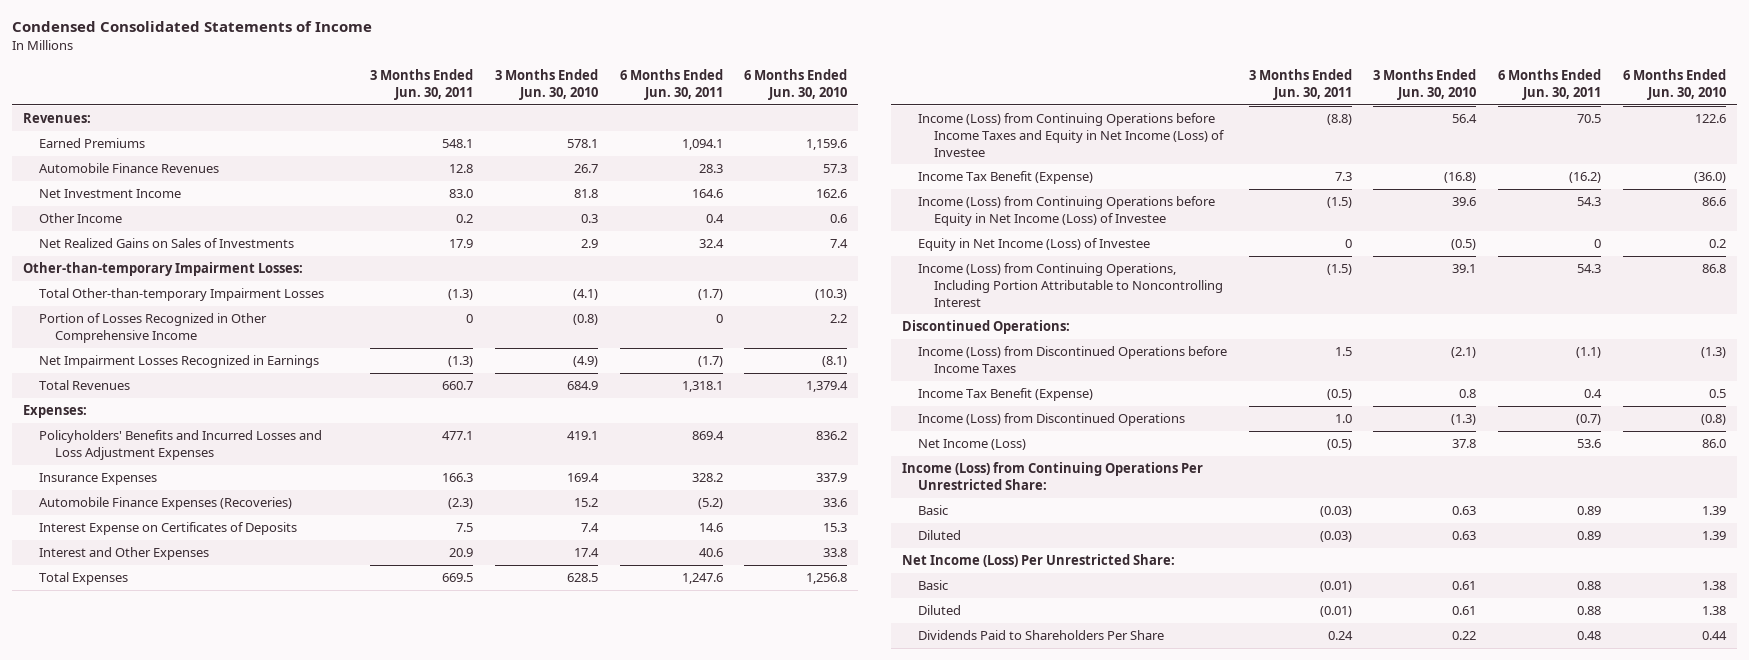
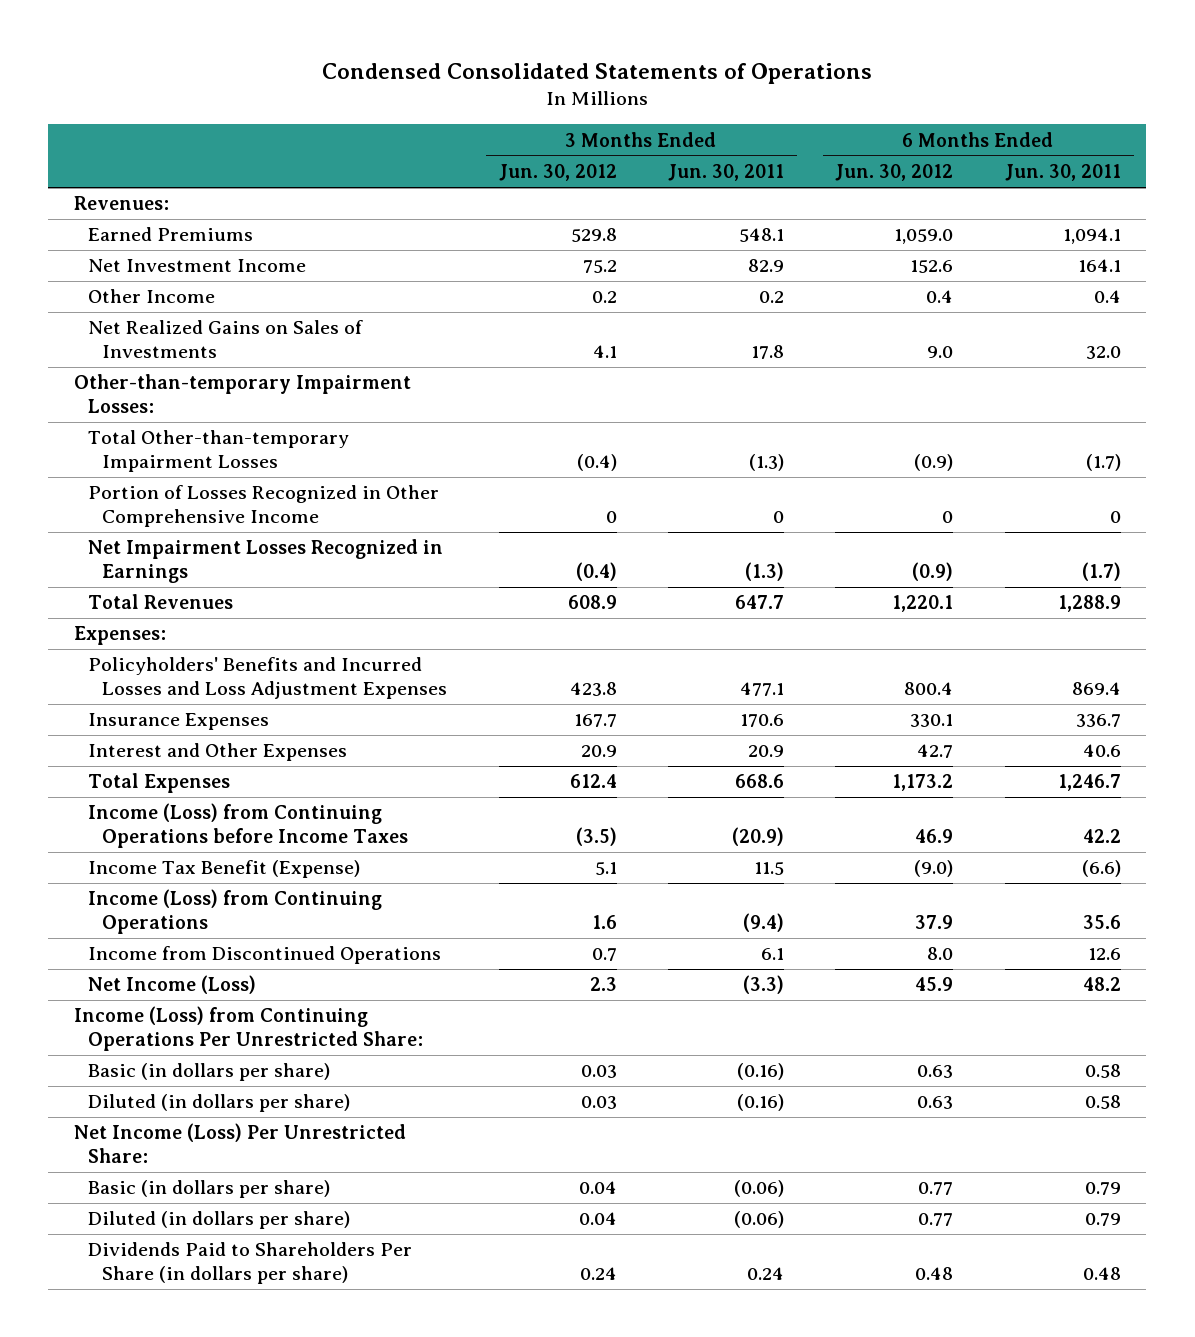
- Condensed Consolidated Statements of Income
+ Condensed Consolidated Statements of Operations
- | 3 Months Ended Jun. 30, 2011 | 3 Months Ended Jun. 30, 2010 | 6 Months Ended Jun. 30, 2011 | 6 Months Ended Jun. 30, 2010
+ | 3 Months Ended Jun. 30, 2012 | 3 Months Ended Jun. 30, 2011 | 6 Months Ended Jun. 30, 2012 | 6 Months Ended Jun. 30, 2011
- Automobile Finance Revenues | 12.8 | 26.7 | 28.3 | 57.3
- Net Investment Income | 83.0 | 81.8 | 164.6 | 162.6
+ Net Investment Income | 75.2 | 82.9 | 152.6 | 164.1
- Net Realized Gains on Sales of Investments | 17.9 | 2.9 | 32.4 | 7.4
+ Net Realized Gains on Sales of Investments | 4.1 | 17.8 | 9.0 | 32.0
- Total Revenues | 660.7 | 684.9 | 1,318.1 | 1,379.4
+ Total Revenues | 608.9 | 647.7 | 1,220.1 | 1,288.9
- Insurance Expenses | 166.3 | 169.4 | 328.2 | 337.9
- Automobile Finance Expenses (Recoveries) | (2.3) | 15.2 | (5.2) | 33.6
- Interest Expense on Certificates of Deposits | 7.5 | 7.4 | 14.6 | 15.3
+ Insurance Expenses | 167.7 | 170.6 | 330.1 | 336.7
- Total Expenses | 669.5 | 628.5 | 1,247.6 | 1,256.8
- Income (Loss) from Continuing Operations before Income Taxes and Equity in Net Income (Loss) of Investee | (8.8) | 56.4 | 70.5 | 122.6
- Income Tax Benefit (Expense) | 7.3 | (16.8) | (16.2) | (36.0)
- Income (Loss) from Continuing Operations before Equity in Net Income (Loss) of Investee | (1.5) | 39.6 | 54.3 | 86.6
- Equity in Net Income (Loss) of Investee | 0 | (0.5) | 0 | 0.2
- Income (Loss) from Continuing Operations, Including Portion Attributable to Noncontrolling Interest | (1.5) | 39.1 | 54.3 | 86.8
- Discontinued Operations:
- Income (Loss) from Discontinued Operations before Income Taxes | 1.5 | (2.1) | (1.1) | (1.3)
- Income Tax Benefit (Expense) | (0.5) | 0.8 | 0.4 | 0.5
- Income (Loss) from Discontinued Operations | 1.0 | (1.3) | (0.7) | (0.8)
- Net Income (Loss) | (0.5) | 37.8 | 53.6 | 86.0
+ Total Expenses | 612.4 | 668.6 | 1,173.2 | 1,246.7
+ Income (Loss) from Continuing Operations before Income Taxes | (3.5) | (20.9) | 46.9 | 42.2
+ Income Tax Benefit (Expense) | 5.1 | 11.5 | (9.0) | (6.6)
+ Income (Loss) from Continuing Operations | 1.6 | (9.4) | 37.9 | 35.6
+ Income from Discontinued Operations | 0.7 | 6.1 | 8.0 | 12.6
+ Net Income (Loss) | 2.3 | (3.3) | 45.9 | 48.2
- Basic | (0.03) | 0.63 | 0.89 | 1.39
- Diluted | (0.03) | 0.63 | 0.89 | 1.39
+ Basic (in dollars per share) | 0.03 | (0.16) | 0.63 | 0.58
+ Diluted (in dollars per share) | 0.03 | (0.16) | 0.63 | 0.58
- Basic | (0.01) | 0.61 | 0.88 | 1.38
- Diluted | (0.01) | 0.61 | 0.88 | 1.38
- Dividends Paid to Shareholders Per Share | 0.24 | 0.22 | 0.48 | 0.44
+ Basic (in dollars per share) | 0.04 | (0.06) | 0.77 | 0.79
+ Diluted (in dollars per share) | 0.04 | (0.06) | 0.77 | 0.79
+ Dividends Paid to Shareholders Per Share (in dollars per share) | 0.24 | 0.24 | 0.48 | 0.48

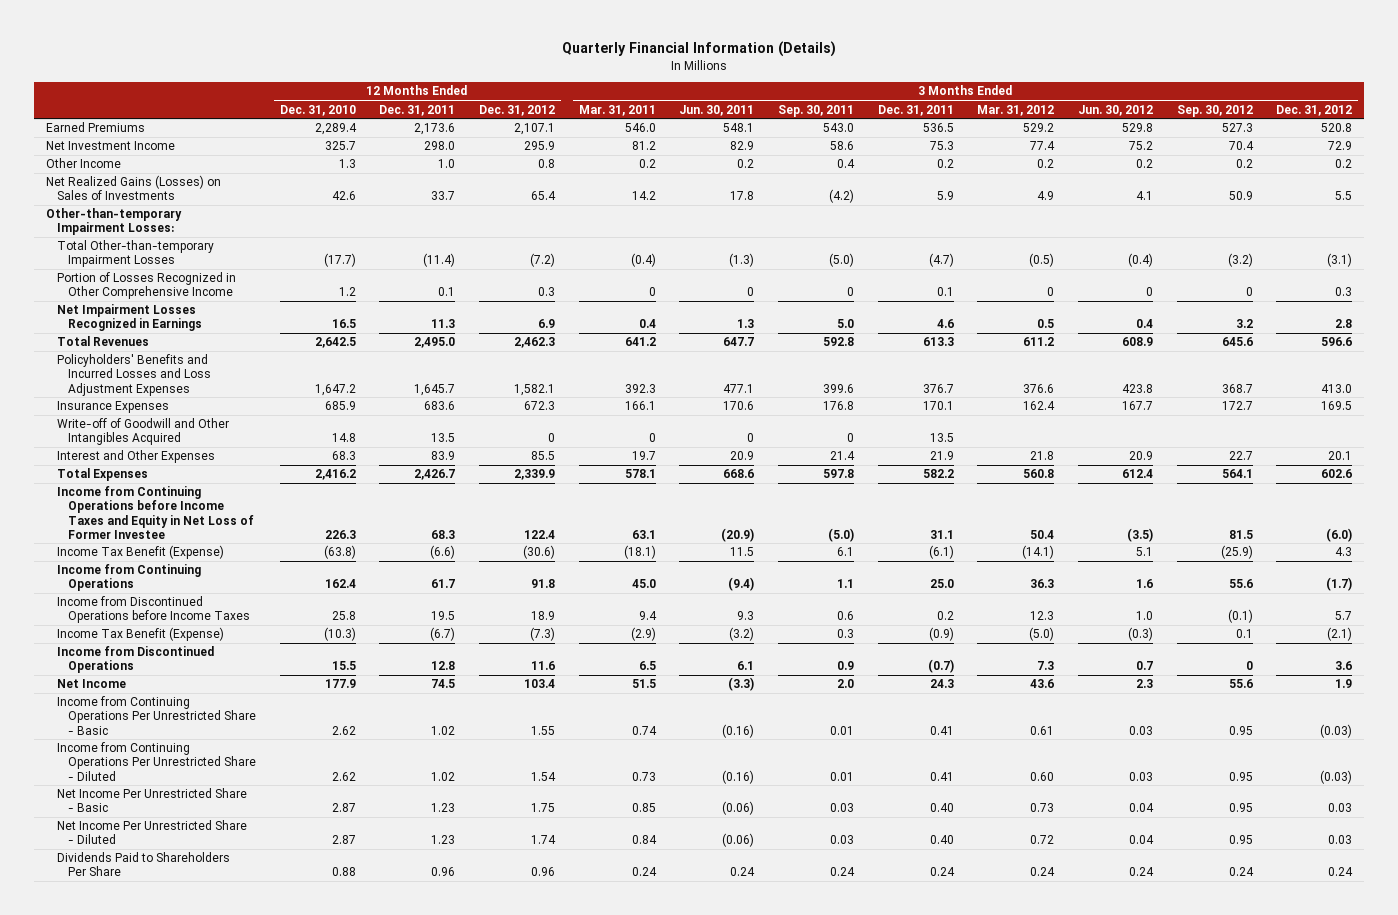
- Condensed Consolidated Statements of Operations
+ Quarterly Financial Information (Details)
- | 3 Months Ended Jun. 30, 2012 | 3 Months Ended Jun. 30, 2011 | 6 Months Ended Jun. 30, 2012 | 6 Months Ended Jun. 30, 2011
+ | 12 Months Ended Dec. 31, 2010 | 12 Months Ended Dec. 31, 2011 | 12 Months Ended Dec. 31, 2012 | 3 Months Ended Mar. 31, 2011 | 3 Months Ended Jun. 30, 2011 | 3 Months Ended Sep. 30, 2011 | 3 Months Ended Dec. 31, 2011 | 3 Months Ended Mar. 31, 2012 | 3 Months Ended Jun. 30, 2012 | 3 Months Ended Sep. 30, 2012 | 3 Months Ended Dec. 31, 2012
- Revenues:
- Net Realized Gains on Sales of Investments | 4.1 | 17.8 | 9.0 | 32.0
+ Net Realized Gains (Losses) on Sales of Investments | 42.6 | 33.7 | 65.4 | 14.2 | 17.8 | (4.2) | 5.9 | 4.9 | 4.1 | 50.9 | 5.5
- Net Impairment Losses Recognized in Earnings | (0.4) | (1.3) | (0.9) | (1.7)
+ Net Impairment Losses Recognized in Earnings | 16.5 | 11.3 | 6.9 | 0.4 | 1.3 | 5.0 | 4.6 | 0.5 | 0.4 | 3.2 | 2.8
- Expenses:
+ Write-off of Goodwill and Other Intangibles Acquired | 14.8 | 13.5 | 0 | 0 | 0 | 0 | 13.5 | | | |
- Income (Loss) from Continuing Operations before Income Taxes | (3.5) | (20.9) | 46.9 | 42.2
+ Income from Continuing Operations before Income Taxes and Equity in Net Loss of Former Investee | 226.3 | 68.3 | 122.4 | 63.1 | (20.9) | (5.0) | 31.1 | 50.4 | (3.5) | 81.5 | (6.0)
- Income (Loss) from Continuing Operations | 1.6 | (9.4) | 37.9 | 35.6
+ Income from Continuing Operations | 162.4 | 61.7 | 91.8 | 45.0 | (9.4) | 1.1 | 25.0 | 36.3 | 1.6 | 55.6 | (1.7)
+ Income from Discontinued Operations before Income Taxes | 25.8 | 19.5 | 18.9 | 9.4 | 9.3 | 0.6 | 0.2 | 12.3 | 1.0 | (0.1) | 5.7
+ Income Tax Benefit (Expense) | (10.3) | (6.7) | (7.3) | (2.9) | (3.2) | 0.3 | (0.9) | (5.0) | (0.3) | 0.1 | (2.1)
- Net Income (Loss) | 2.3 | (3.3) | 45.9 | 48.2
- Income (Loss) from Continuing Operations Per Unrestricted Share:
- Basic (in dollars per share) | 0.03 | (0.16) | 0.63 | 0.58
- Diluted (in dollars per share) | 0.03 | (0.16) | 0.63 | 0.58
- Net Income (Loss) Per Unrestricted Share:
- Basic (in dollars per share) | 0.04 | (0.06) | 0.77 | 0.79
- Diluted (in dollars per share) | 0.04 | (0.06) | 0.77 | 0.79
- Dividends Paid to Shareholders Per Share (in dollars per share) | 0.24 | 0.24 | 0.48 | 0.48
+ Net Income | 177.9 | 74.5 | 103.4 | 51.5 | (3.3) | 2.0 | 24.3 | 43.6 | 2.3 | 55.6 | 1.9
+ Income from Continuing Operations Per Unrestricted Share - Basic | 2.62 | 1.02 | 1.55 | 0.74 | (0.16) | 0.01 | 0.41 | 0.61 | 0.03 | 0.95 | (0.03)
+ Income from Continuing Operations Per Unrestricted Share - Diluted | 2.62 | 1.02 | 1.54 | 0.73 | (0.16) | 0.01 | 0.41 | 0.60 | 0.03 | 0.95 | (0.03)
+ Net Income Per Unrestricted Share - Basic | 2.87 | 1.23 | 1.75 | 0.85 | (0.06) | 0.03 | 0.40 | 0.73 | 0.04 | 0.95 | 0.03
+ Net Income Per Unrestricted Share - Diluted | 2.87 | 1.23 | 1.74 | 0.84 | (0.06) | 0.03 | 0.40 | 0.72 | 0.04 | 0.95 | 0.03
+ Dividends Paid to Shareholders Per Share | 0.88 | 0.96 | 0.96 | 0.24 | 0.24 | 0.24 | 0.24 | 0.24 | 0.24 | 0.24 | 0.24

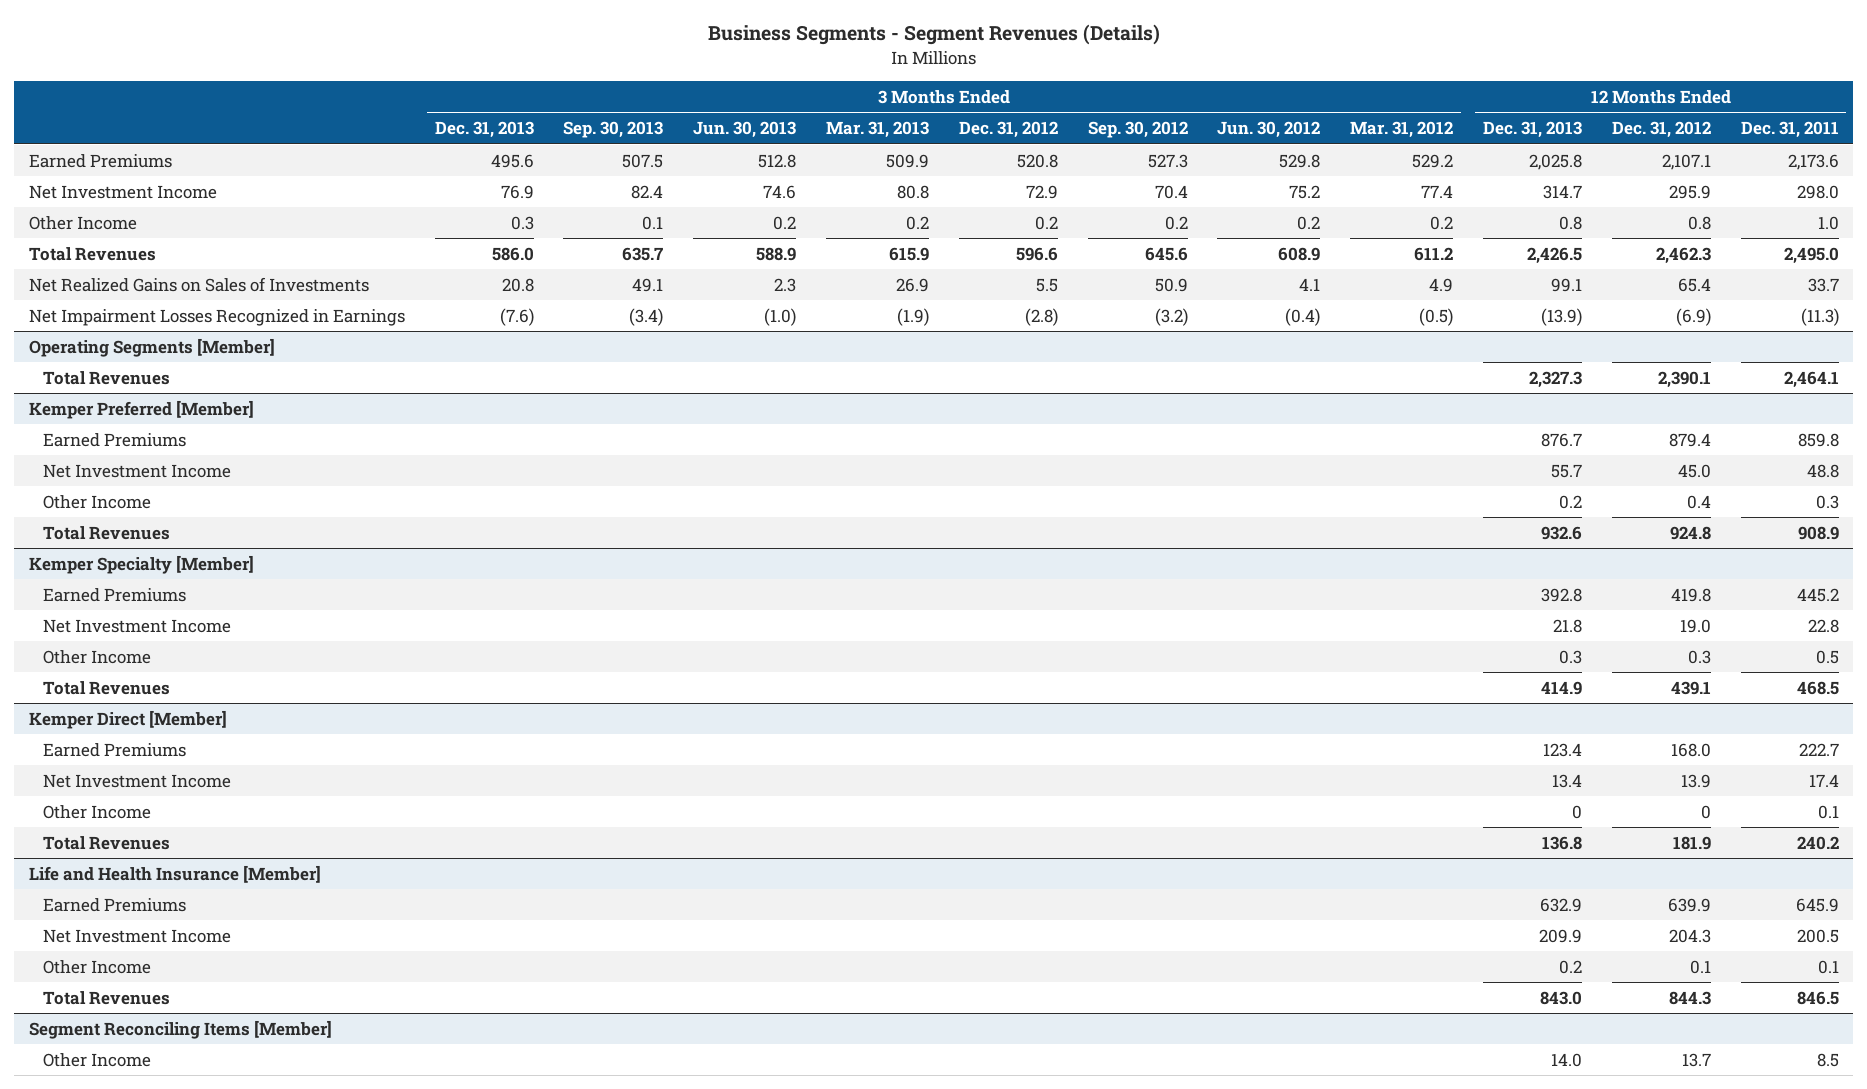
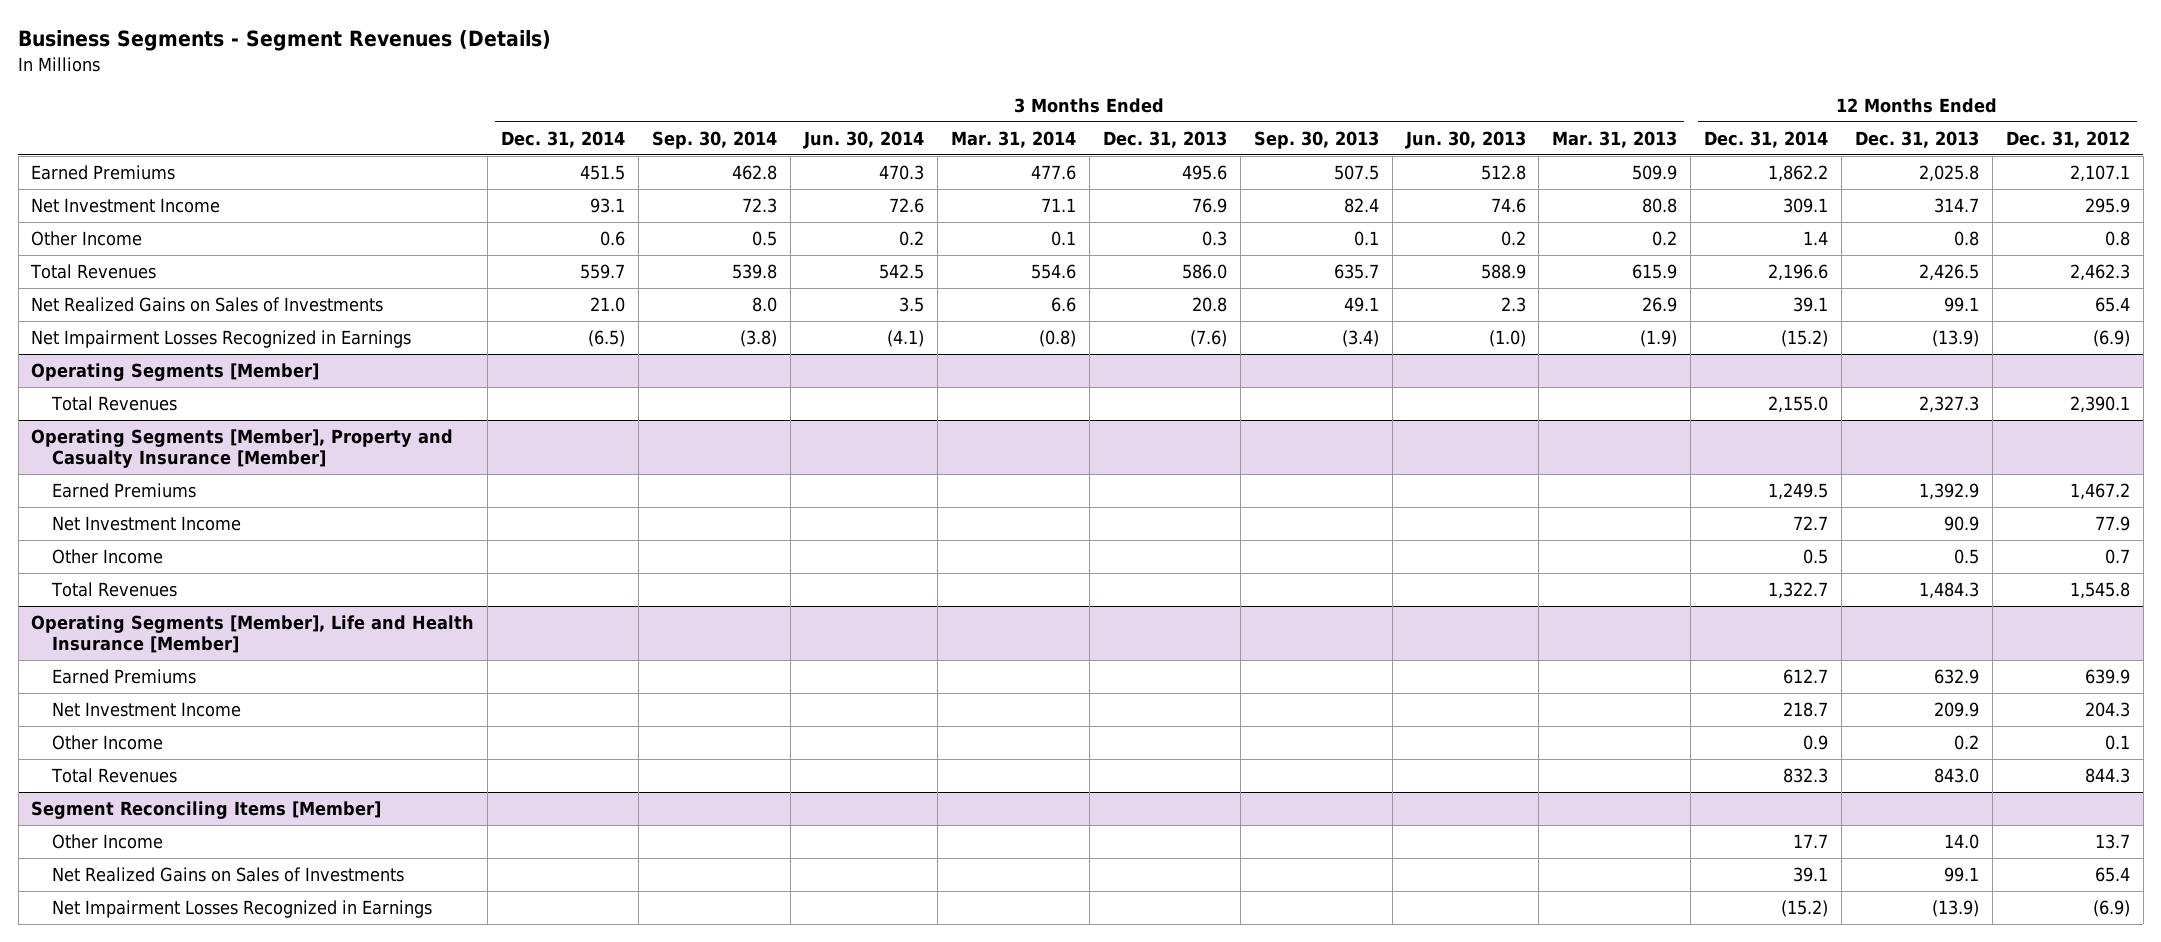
- | 3 Months Ended Dec. 31, 2013 | 3 Months Ended Sep. 30, 2013 | 3 Months Ended Jun. 30, 2013 | 3 Months Ended Mar. 31, 2013 | 3 Months Ended Dec. 31, 2012 | 3 Months Ended Sep. 30, 2012 | 3 Months Ended Jun. 30, 2012 | 3 Months Ended Mar. 31, 2012 | 12 Months Ended Dec. 31, 2013 | 12 Months Ended Dec. 31, 2012 | 12 Months Ended Dec. 31, 2011
+ | 3 Months Ended Dec. 31, 2014 | 3 Months Ended Sep. 30, 2014 | 3 Months Ended Jun. 30, 2014 | 3 Months Ended Mar. 31, 2014 | 3 Months Ended Dec. 31, 2013 | 3 Months Ended Sep. 30, 2013 | 3 Months Ended Jun. 30, 2013 | 3 Months Ended Mar. 31, 2013 | 12 Months Ended Dec. 31, 2014 | 12 Months Ended Dec. 31, 2013 | 12 Months Ended Dec. 31, 2012
- Kemper Preferred [Member]
- Earned Premiums | | | | | | | | | 876.7 | 879.4 | 859.8
- Net Investment Income | | | | | | | | | 55.7 | 45.0 | 48.8
- Other Income | | | | | | | | | 0.2 | 0.4 | 0.3
- Total Revenues | | | | | | | | | 932.6 | 924.8 | 908.9
- Kemper Specialty [Member]
- Earned Premiums | | | | | | | | | 392.8 | 419.8 | 445.2
- Net Investment Income | | | | | | | | | 21.8 | 19.0 | 22.8
- Other Income | | | | | | | | | 0.3 | 0.3 | 0.5
- Total Revenues | | | | | | | | | 414.9 | 439.1 | 468.5
- Kemper Direct [Member]
- Earned Premiums | | | | | | | | | 123.4 | 168.0 | 222.7
- Net Investment Income | | | | | | | | | 13.4 | 13.9 | 17.4
- Other Income | | | | | | | | | 0 | 0 | 0.1
- Total Revenues | | | | | | | | | 136.8 | 181.9 | 240.2
- Life and Health Insurance [Member]
+ Operating Segments [Member], Property and Casualty Insurance [Member]
+ Earned Premiums | | | | | | | | | 1,249.5 | 1,392.9 | 1,467.2
+ Net Investment Income | | | | | | | | | 72.7 | 90.9 | 77.9
+ Other Income | | | | | | | | | 0.5 | 0.5 | 0.7
+ Total Revenues | | | | | | | | | 1,322.7 | 1,484.3 | 1,545.8
+ Operating Segments [Member], Life and Health Insurance [Member]
@ Segment Reconciling Items [Member]
+ Net Realized Gains on Sales of Investments | | | | | | | | | 39.1 | 99.1 | 65.4
+ Net Impairment Losses Recognized in Earnings | | | | | | | | | (15.2) | (13.9) | (6.9)

